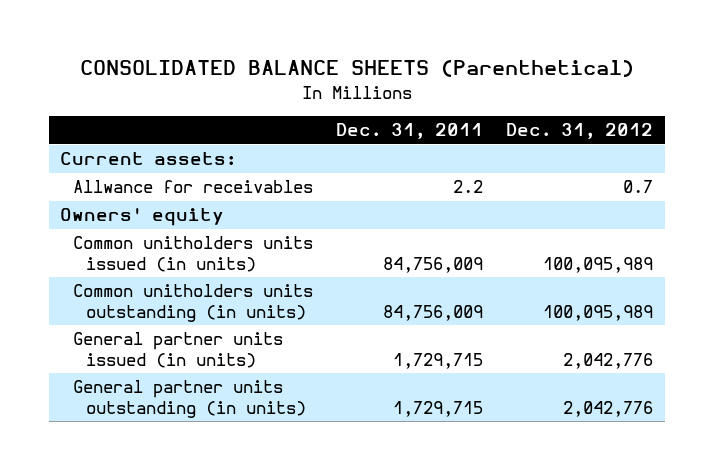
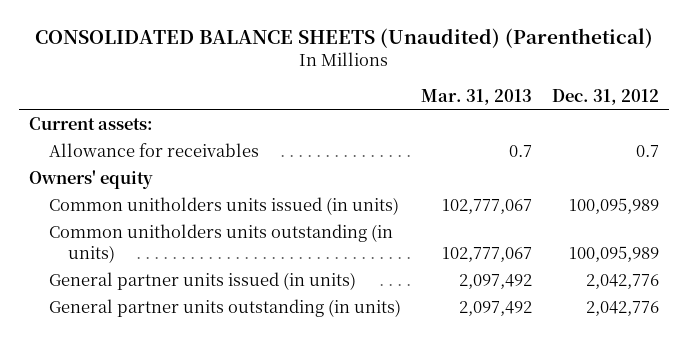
- CONSOLIDATED BALANCE SHEETS (Parenthetical)
+ CONSOLIDATED BALANCE SHEETS (Unaudited) (Parenthetical)
- | Dec. 31, 2011 | Dec. 31, 2012
+ | Mar. 31, 2013 | Dec. 31, 2012
- Allwance for receivables | 2.2 | 0.7
+ Allowance for receivables | 0.7 | 0.7

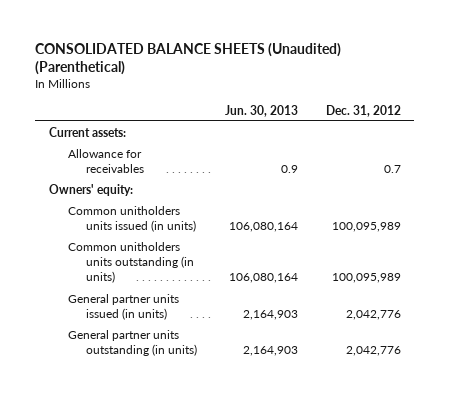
- | Mar. 31, 2013 | Dec. 31, 2012
+ | Jun. 30, 2013 | Dec. 31, 2012
- Owners' equity
+ Owners' equity:

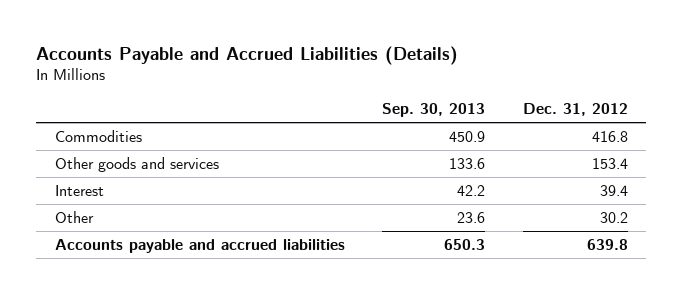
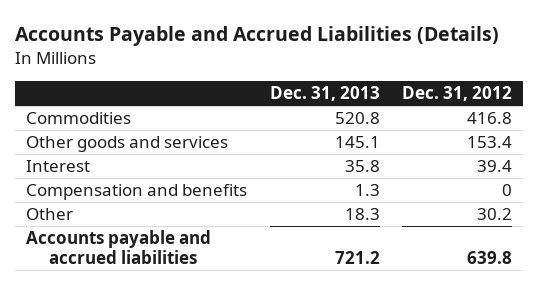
- | Sep. 30, 2013 | Dec. 31, 2012
+ | Dec. 31, 2013 | Dec. 31, 2012
+ Compensation and benefits | 1.3 | 0

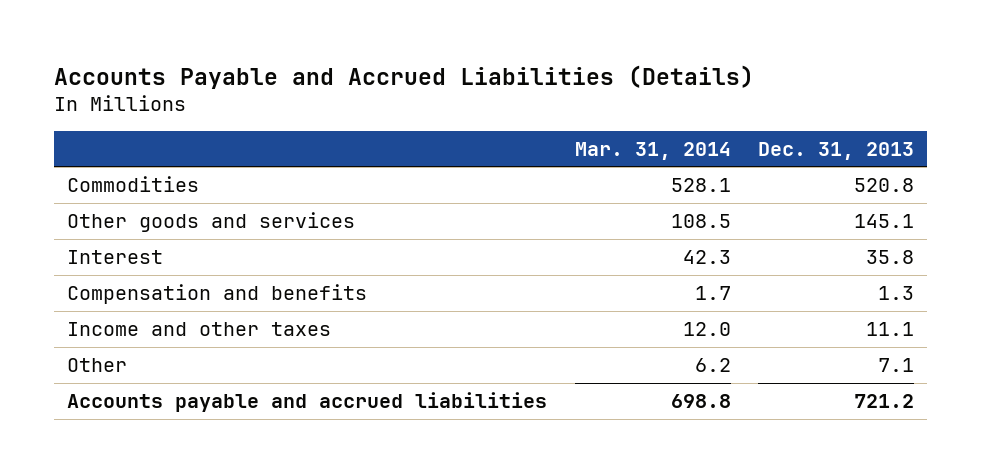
- | Dec. 31, 2013 | Dec. 31, 2012
+ | Mar. 31, 2014 | Dec. 31, 2013
- Other | 18.3 | 30.2
+ Income and other taxes | 12.0 | 11.1
+ Other | 6.2 | 7.1

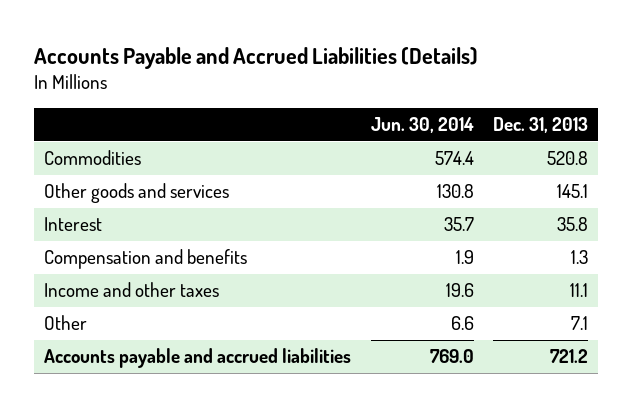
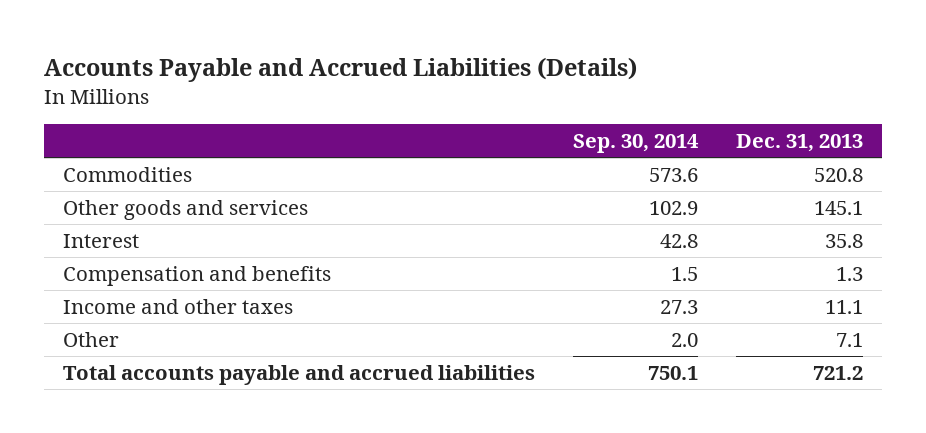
- | Jun. 30, 2014 | Dec. 31, 2013
+ | Sep. 30, 2014 | Dec. 31, 2013
- Accounts payable and accrued liabilities | 769.0 | 721.2
+ Total accounts payable and accrued liabilities | 750.1 | 721.2

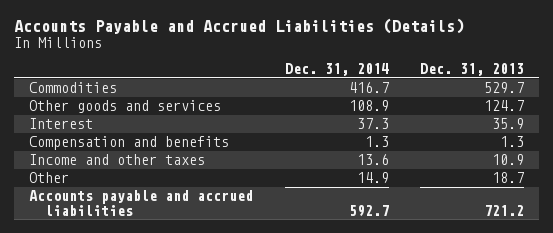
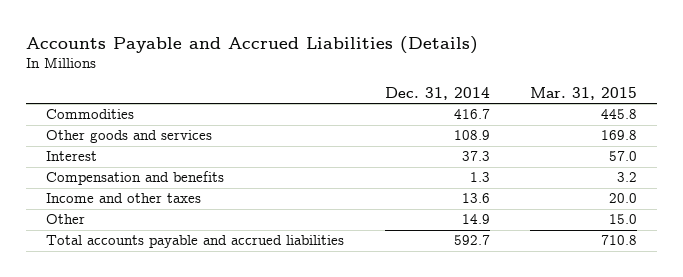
- | Dec. 31, 2014 | Dec. 31, 2013
+ | Dec. 31, 2014 | Mar. 31, 2015
- Accounts payable and accrued liabilities | 592.7 | 721.2
+ Total accounts payable and accrued liabilities | 592.7 | 710.8

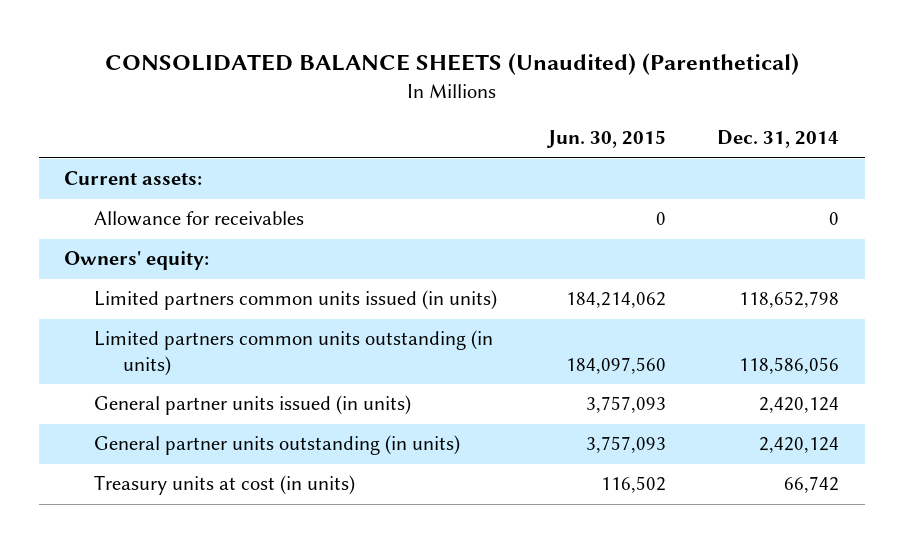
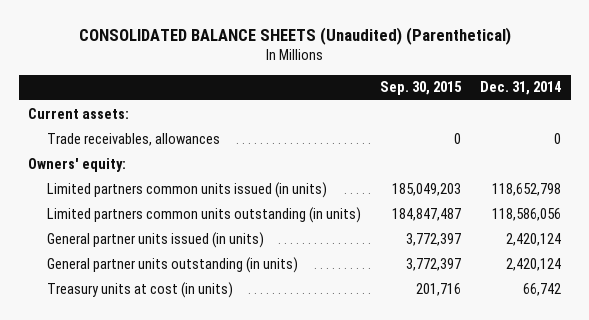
- | Jun. 30, 2015 | Dec. 31, 2014
+ | Sep. 30, 2015 | Dec. 31, 2014
- Allowance for receivables | 0 | 0
+ Trade receivables, allowances | 0 | 0

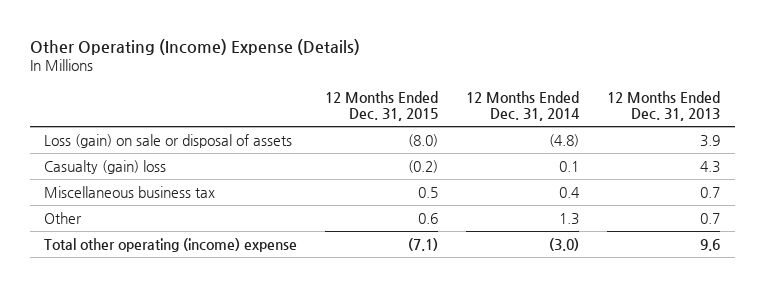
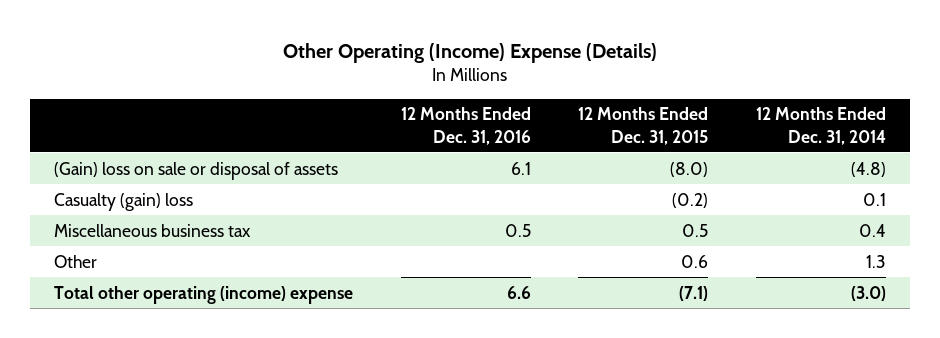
- | 12 Months Ended Dec. 31, 2015 | 12 Months Ended Dec. 31, 2014 | 12 Months Ended Dec. 31, 2013
+ | 12 Months Ended Dec. 31, 2016 | 12 Months Ended Dec. 31, 2015 | 12 Months Ended Dec. 31, 2014
- Loss (gain) on sale or disposal of assets | (8.0) | (4.8) | 3.9
+ (Gain) loss on sale or disposal of assets | 6.1 | (8.0) | (4.8)

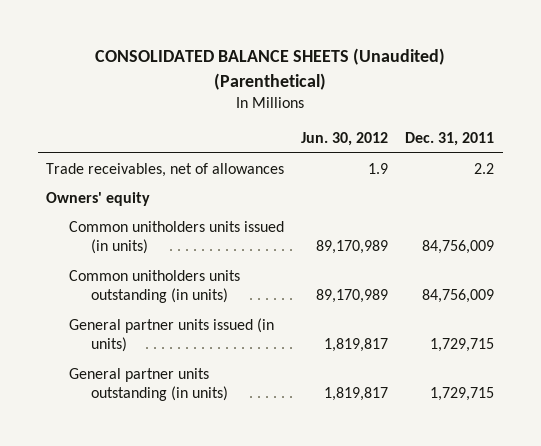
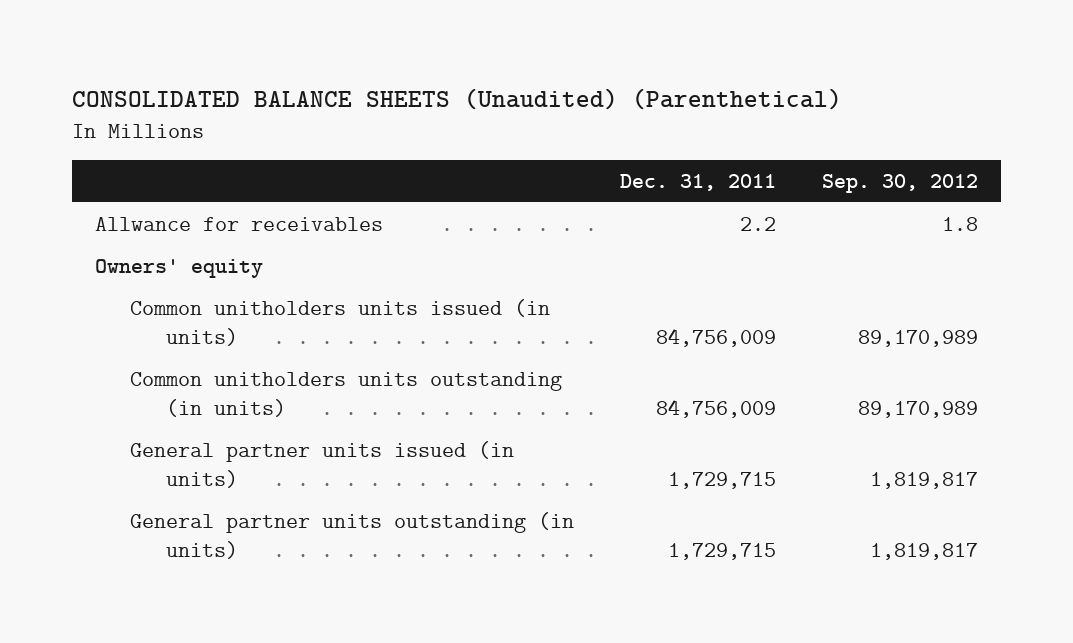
- | Jun. 30, 2012 | Dec. 31, 2011
+ | Dec. 31, 2011 | Sep. 30, 2012
- Trade receivables, net of allowances | 1.9 | 2.2
+ Allwance for receivables | 2.2 | 1.8

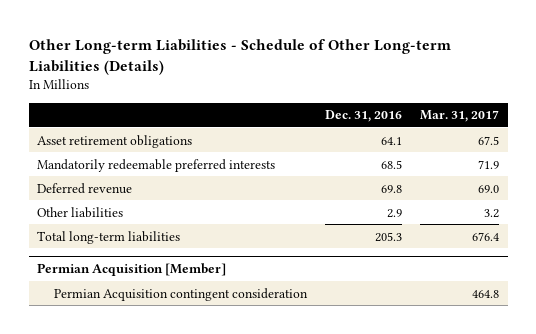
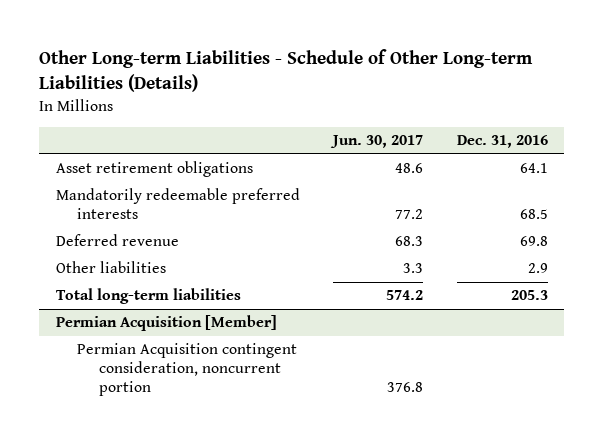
- | Dec. 31, 2016 | Mar. 31, 2017
+ | Jun. 30, 2017 | Dec. 31, 2016
@ Permian Acquisition [Member]
- Permian Acquisition contingent consideration | | 464.8
+ Permian Acquisition contingent consideration, noncurrent portion | 376.8 |

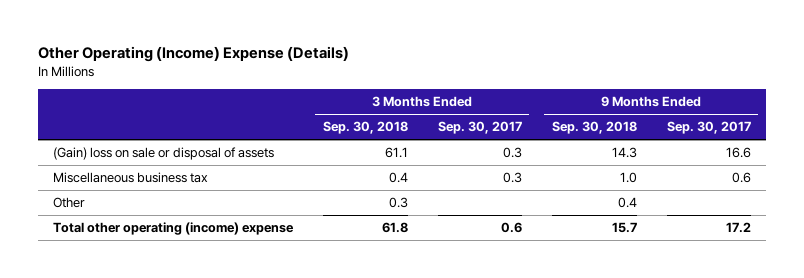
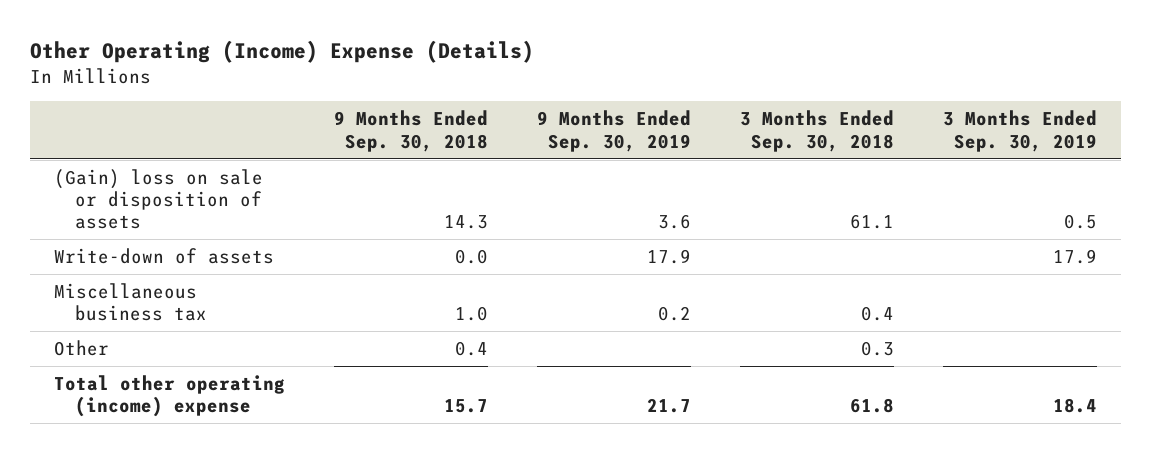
- | 3 Months Ended Sep. 30, 2018 | 3 Months Ended Sep. 30, 2017 | 9 Months Ended Sep. 30, 2018 | 9 Months Ended Sep. 30, 2017
+ | 9 Months Ended Sep. 30, 2018 | 9 Months Ended Sep. 30, 2019 | 3 Months Ended Sep. 30, 2018 | 3 Months Ended Sep. 30, 2019
- (Gain) loss on sale or disposal of assets | 61.1 | 0.3 | 14.3 | 16.6
+ (Gain) loss on sale or disposition of assets | 14.3 | 3.6 | 61.1 | 0.5
+ Write-down of assets | 0.0 | 17.9 | | 17.9

